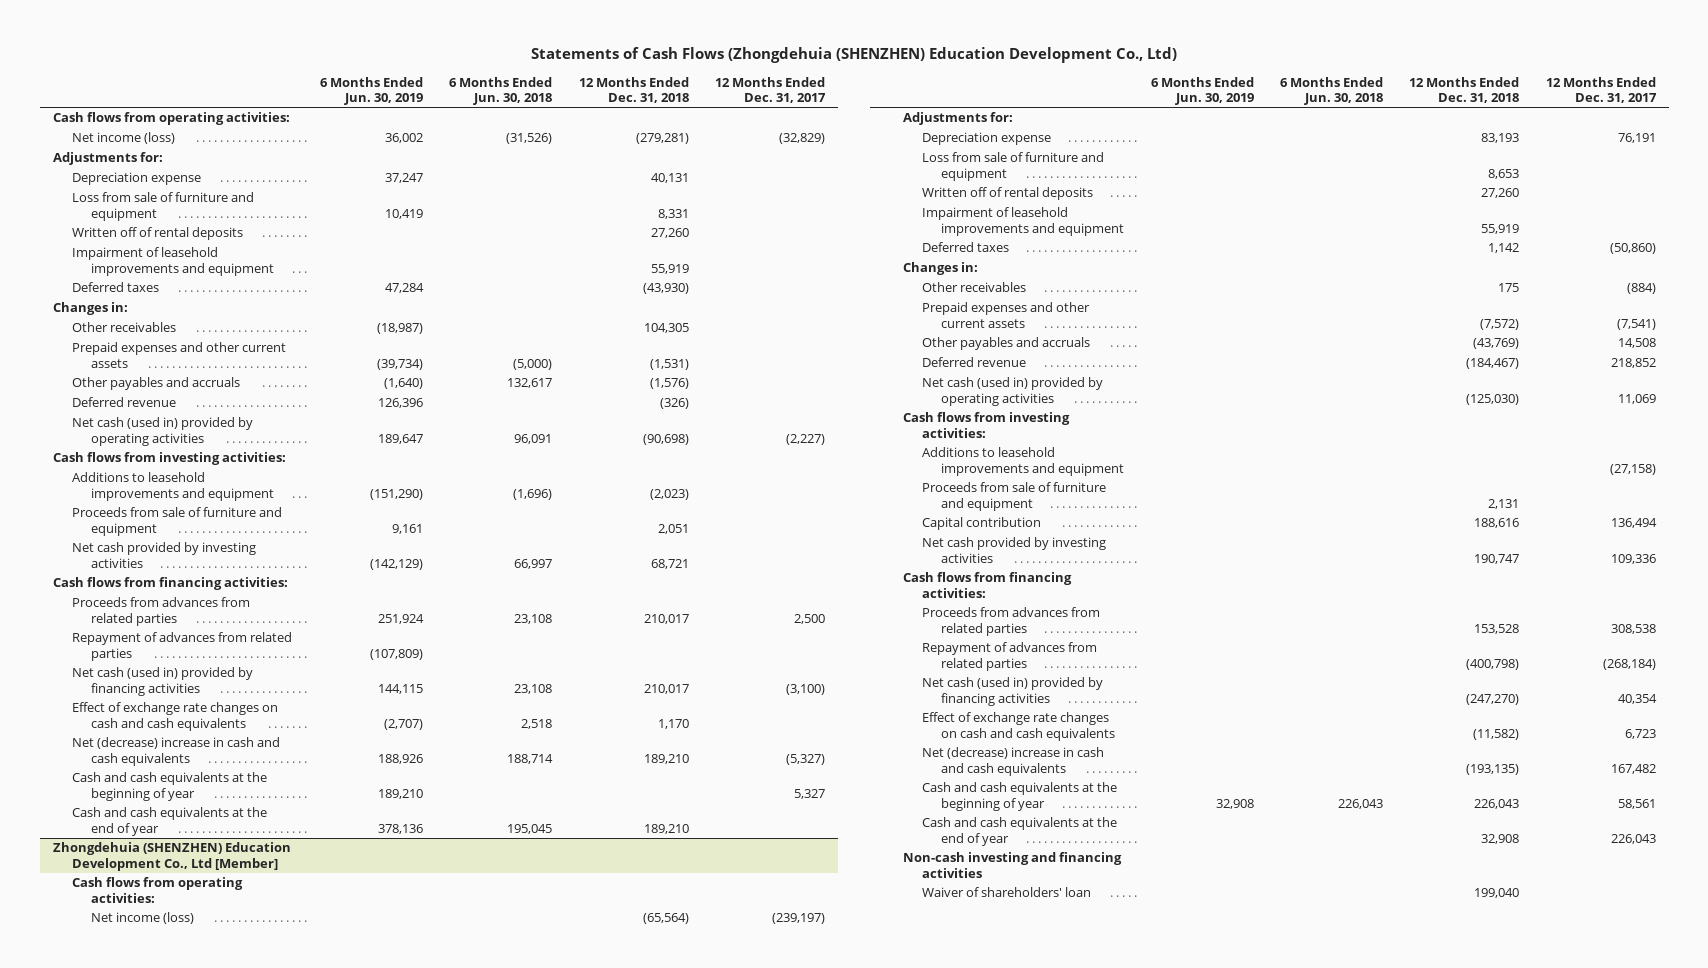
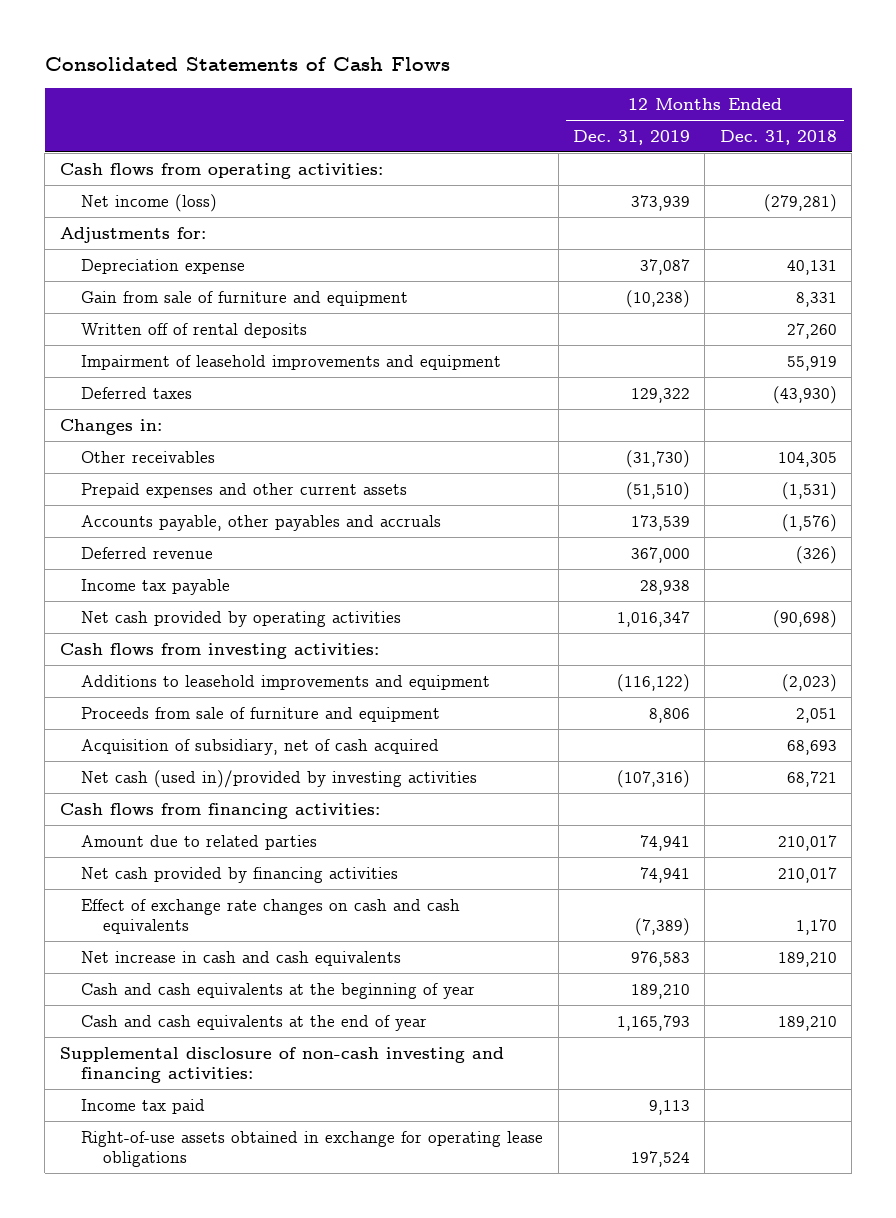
- Statements of Cash Flows (Zhongdehuia (SHENZHEN) Education Development Co., Ltd)
+ Consolidated Statements of Cash Flows
- | 6 Months Ended Jun. 30, 2019 | 6 Months Ended Jun. 30, 2018 | 12 Months Ended Dec. 31, 2018 | 12 Months Ended Dec. 31, 2017
+ | 12 Months Ended Dec. 31, 2019 | 12 Months Ended Dec. 31, 2018
- Loss from sale of furniture and equipment | 10,419 | | 8,331 |
+ Gain from sale of furniture and equipment | (10,238) | 8,331
- Other payables and accruals | (1,640) | 132,617 | (1,576) |
+ Accounts payable, other payables and accruals | 173,539 | (1,576)
- Net cash (used in) provided by operating activities | 189,647 | 96,091 | (90,698) | (2,227)
+ Income tax payable | 28,938 |
+ Net cash provided by operating activities | 1,016,347 | (90,698)
- Net cash provided by investing activities | (142,129) | 66,997 | 68,721 |
+ Acquisition of subsidiary, net of cash acquired | | 68,693
+ Net cash (used in)/provided by investing activities | (107,316) | 68,721
- Proceeds from advances from related parties | 251,924 | 23,108 | 210,017 | 2,500
- Repayment of advances from related parties | (107,809) | | |
- Net cash (used in) provided by financing activities | 144,115 | 23,108 | 210,017 | (3,100)
+ Amount due to related parties | 74,941 | 210,017
+ Net cash provided by financing activities | 74,941 | 210,017
- Net (decrease) increase in cash and cash equivalents | 188,926 | 188,714 | 189,210 | (5,327)
+ Net increase in cash and cash equivalents | 976,583 | 189,210
- Zhongdehuia (SHENZHEN) Education Development Co., Ltd [Member]
- Cash flows from operating activities:
- Net income (loss) | | | (65,564) | (239,197)
- Adjustments for:
- Depreciation expense | | | 83,193 | 76,191
- Loss from sale of furniture and equipment | | | 8,653 |
- Written off of rental deposits | | | 27,260 |
- Impairment of leasehold improvements and equipment | | | 55,919 |
- Deferred taxes | | | 1,142 | (50,860)
- Changes in:
- Other receivables | | | 175 | (884)
- Prepaid expenses and other current assets | | | (7,572) | (7,541)
- Other payables and accruals | | | (43,769) | 14,508
- Deferred revenue | | | (184,467) | 218,852
- Net cash (used in) provided by operating activities | | | (125,030) | 11,069
- Cash flows from investing activities:
- Additions to leasehold improvements and equipment | | | | (27,158)
- Proceeds from sale of furniture and equipment | | | 2,131 |
- Capital contribution | | | 188,616 | 136,494
- Net cash provided by investing activities | | | 190,747 | 109,336
- Cash flows from financing activities:
- Proceeds from advances from related parties | | | 153,528 | 308,538
- Repayment of advances from related parties | | | (400,798) | (268,184)
- Net cash (used in) provided by financing activities | | | (247,270) | 40,354
- Effect of exchange rate changes on cash and cash equivalents | | | (11,582) | 6,723
- Net (decrease) increase in cash and cash equivalents | | | (193,135) | 167,482
- Cash and cash equivalents at the beginning of year | 32,908 | 226,043 | 226,043 | 58,561
- Cash and cash equivalents at the end of year | | | 32,908 | 226,043
- Non-cash investing and financing activities
- Waiver of shareholders' loan | | | 199,040 |
+ Supplemental disclosure of non-cash investing and financing activities:
+ Income tax paid | 9,113 |
+ Right-of-use assets obtained in exchange for operating lease obligations | 197,524 |

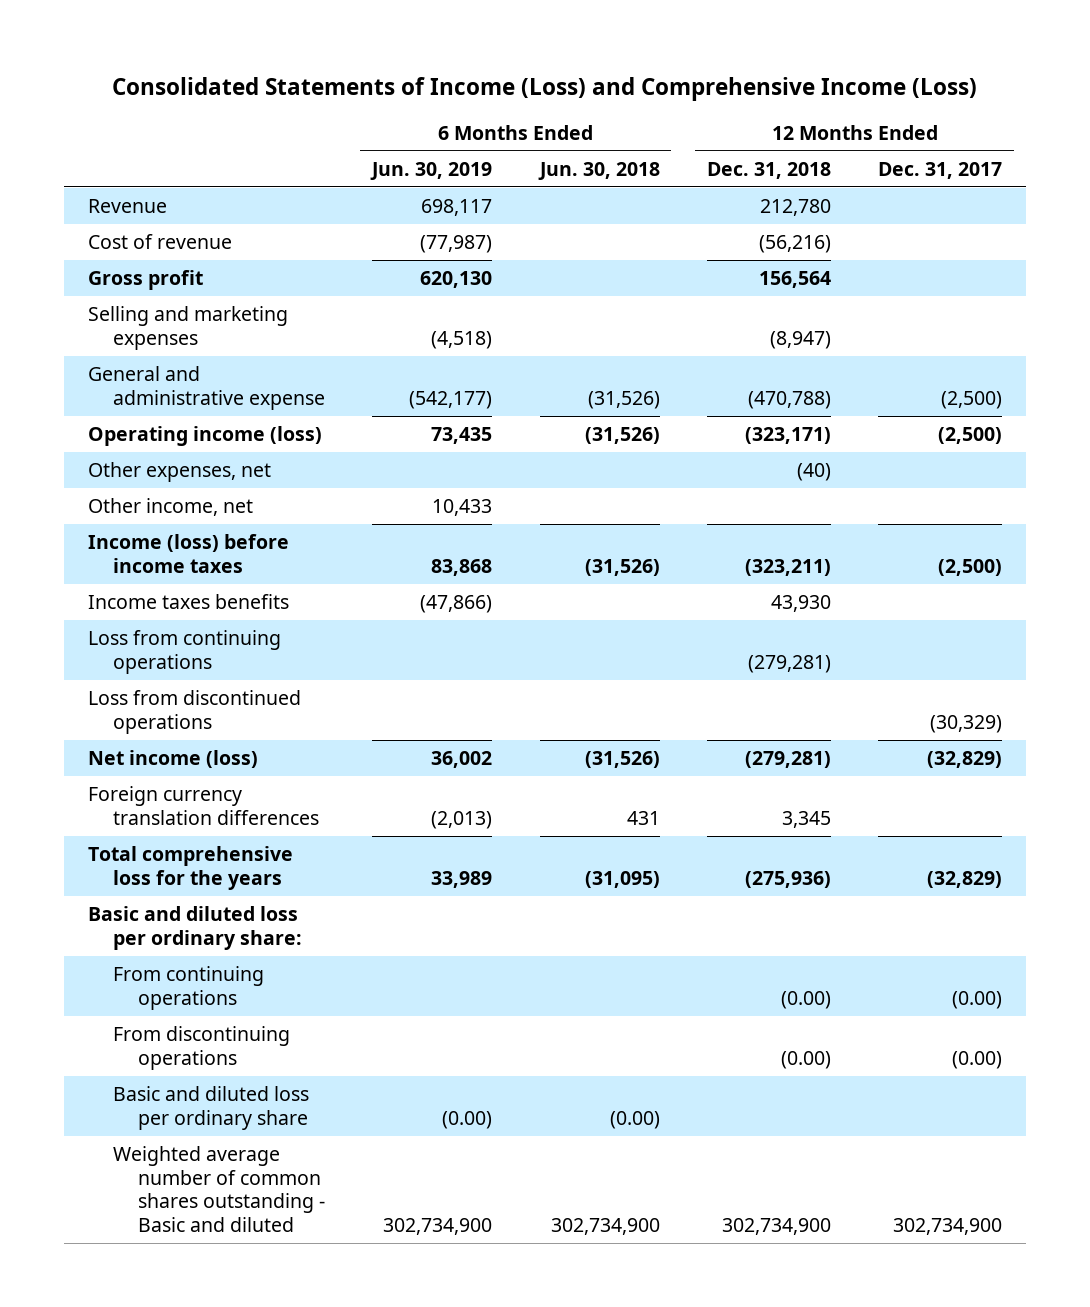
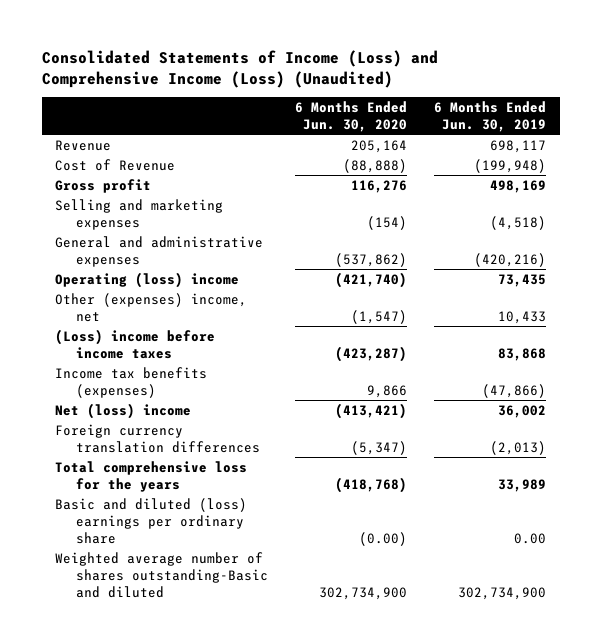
- Consolidated Statements of Income (Loss) and Comprehensive Income (Loss)
+ Consolidated Statements of Income (Loss) and Comprehensive Income (Loss) (Unaudited)
- | 6 Months Ended Jun. 30, 2019 | 6 Months Ended Jun. 30, 2018 | 12 Months Ended Dec. 31, 2018 | 12 Months Ended Dec. 31, 2017
+ | 6 Months Ended Jun. 30, 2020 | 6 Months Ended Jun. 30, 2019
- Cost of revenue | (77,987) | | (56,216) |
- Gross profit | 620,130 | | 156,564 |
+ Cost of Revenue | (88,888) | (199,948)
+ Gross profit | 116,276 | 498,169
- General and administrative expense | (542,177) | (31,526) | (470,788) | (2,500)
- Operating income (loss) | 73,435 | (31,526) | (323,171) | (2,500)
- Other expenses, net | | | (40) |
- Other income, net | 10,433 | | |
- Income (loss) before income taxes | 83,868 | (31,526) | (323,211) | (2,500)
- Income taxes benefits | (47,866) | | 43,930 |
- Loss from continuing operations | | | (279,281) |
- Loss from discontinued operations | | | | (30,329)
- Net income (loss) | 36,002 | (31,526) | (279,281) | (32,829)
+ General and administrative expenses | (537,862) | (420,216)
+ Operating (loss) income | (421,740) | 73,435
+ Other (expenses) income, net | (1,547) | 10,433
+ (Loss) income before income taxes | (423,287) | 83,868
+ Income tax benefits (expenses) | 9,866 | (47,866)
+ Net (loss) income | (413,421) | 36,002
- Basic and diluted loss per ordinary share:
- From continuing operations | | | (0.00) | (0.00)
- From discontinuing operations | | | (0.00) | (0.00)
- Basic and diluted loss per ordinary share | (0.00) | (0.00) | |
- Weighted average number of common shares outstanding - Basic and diluted | 302,734,900 | 302,734,900 | 302,734,900 | 302,734,900
+ Basic and diluted (loss) earnings per ordinary share | (0.00) | 0.00
+ Weighted average number of shares outstanding-Basic and diluted | 302,734,900 | 302,734,900

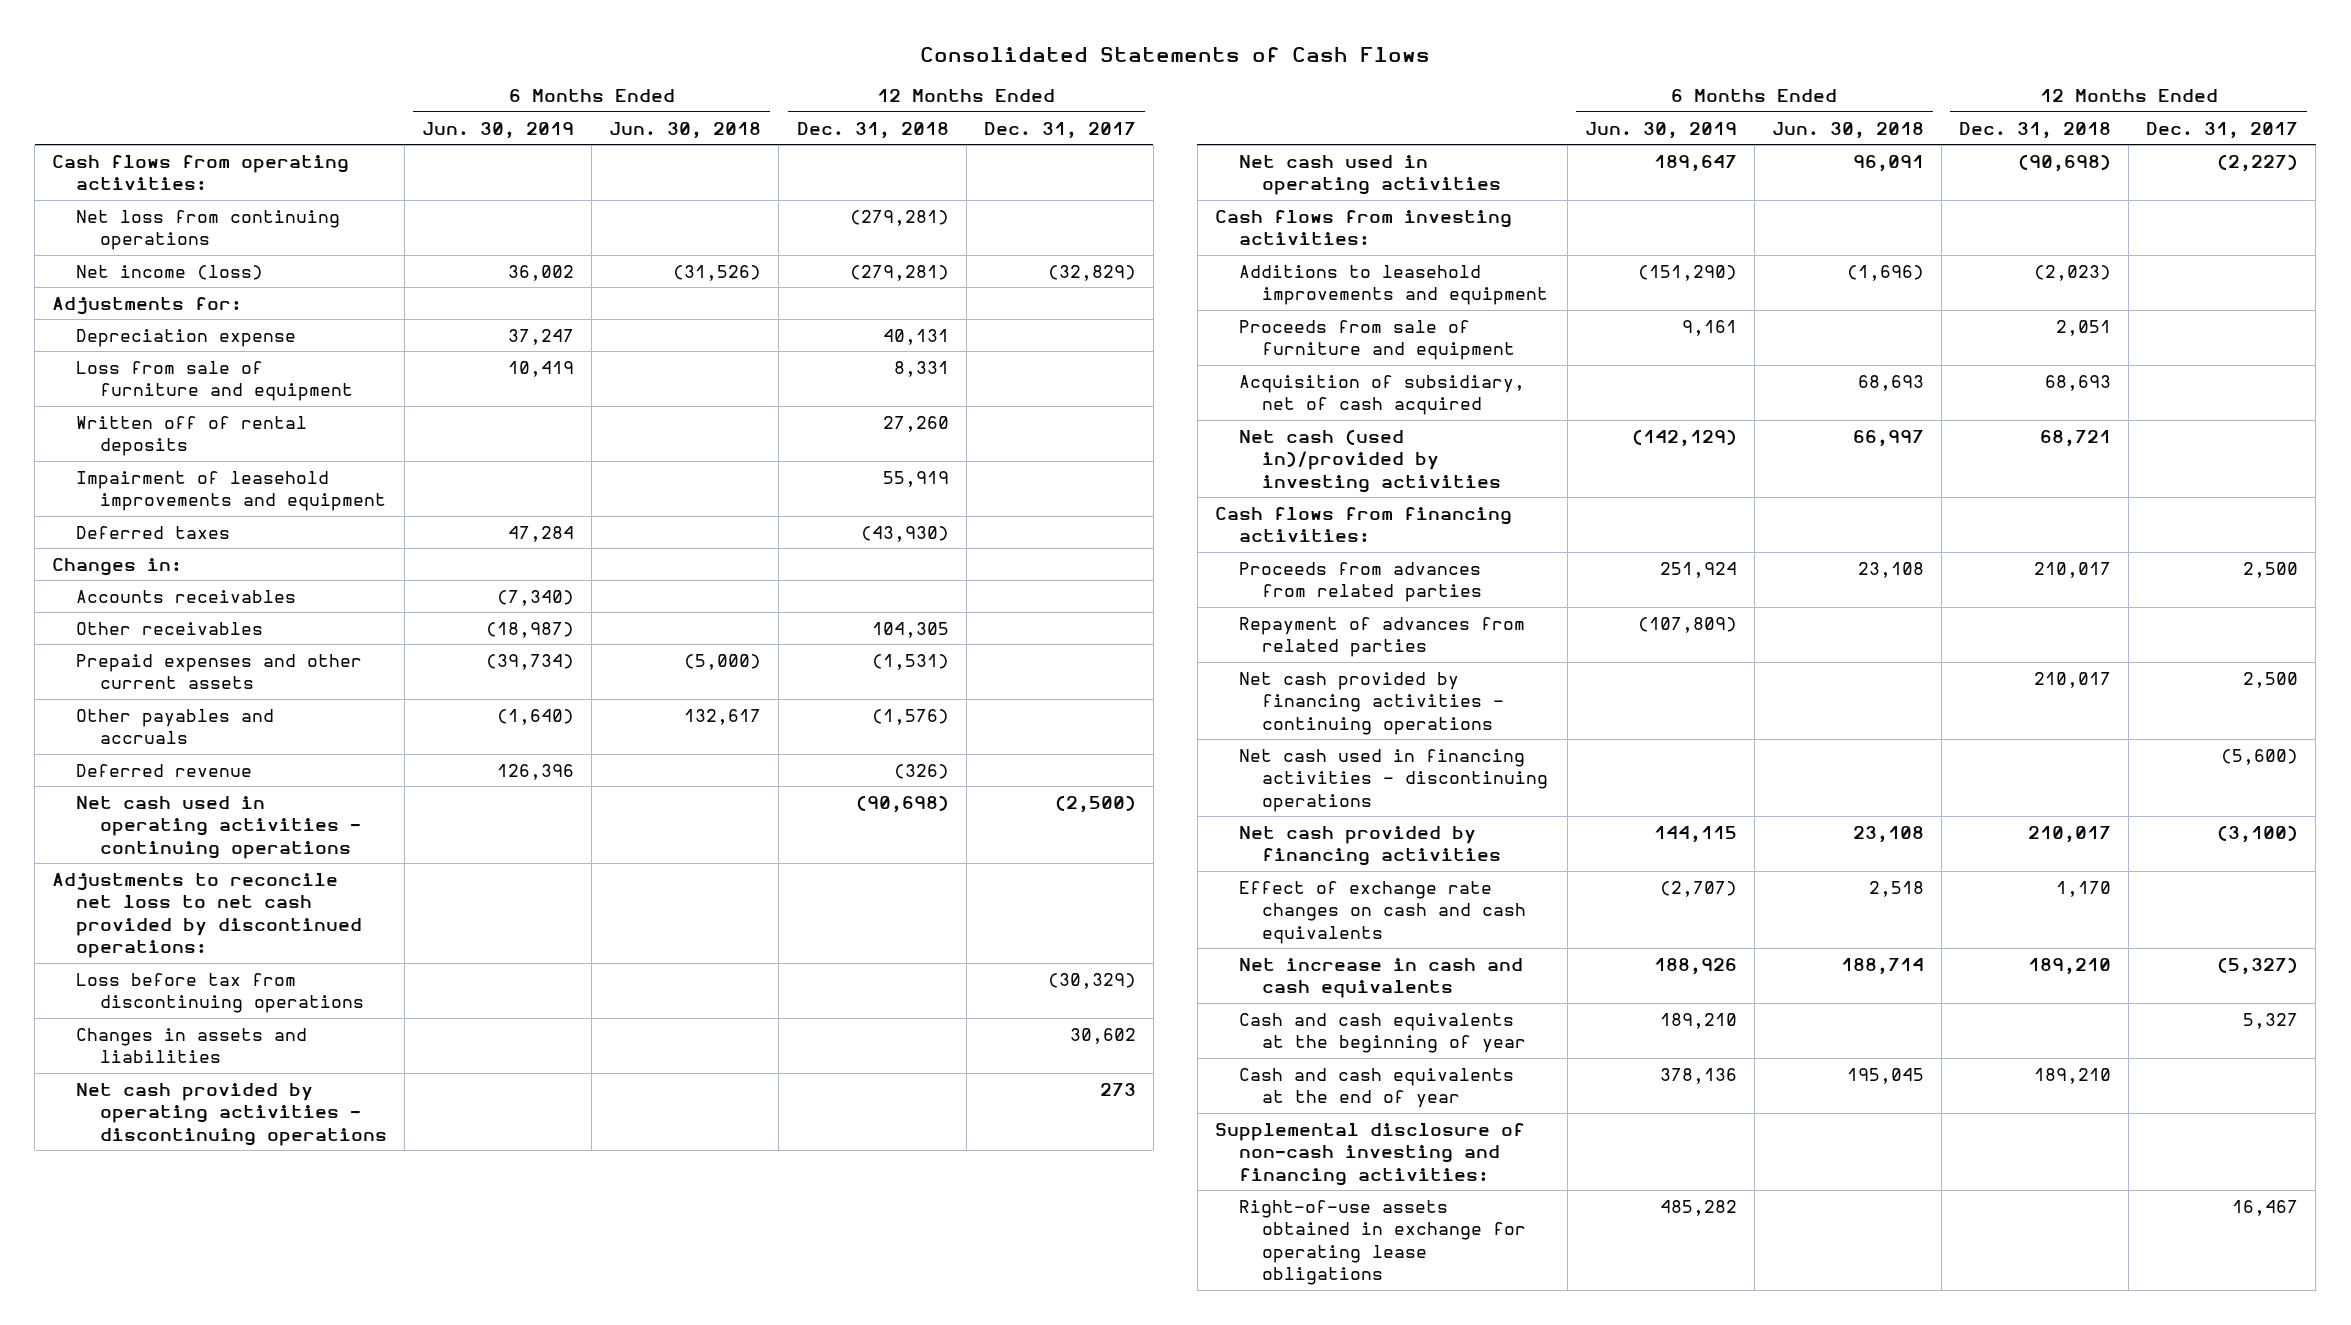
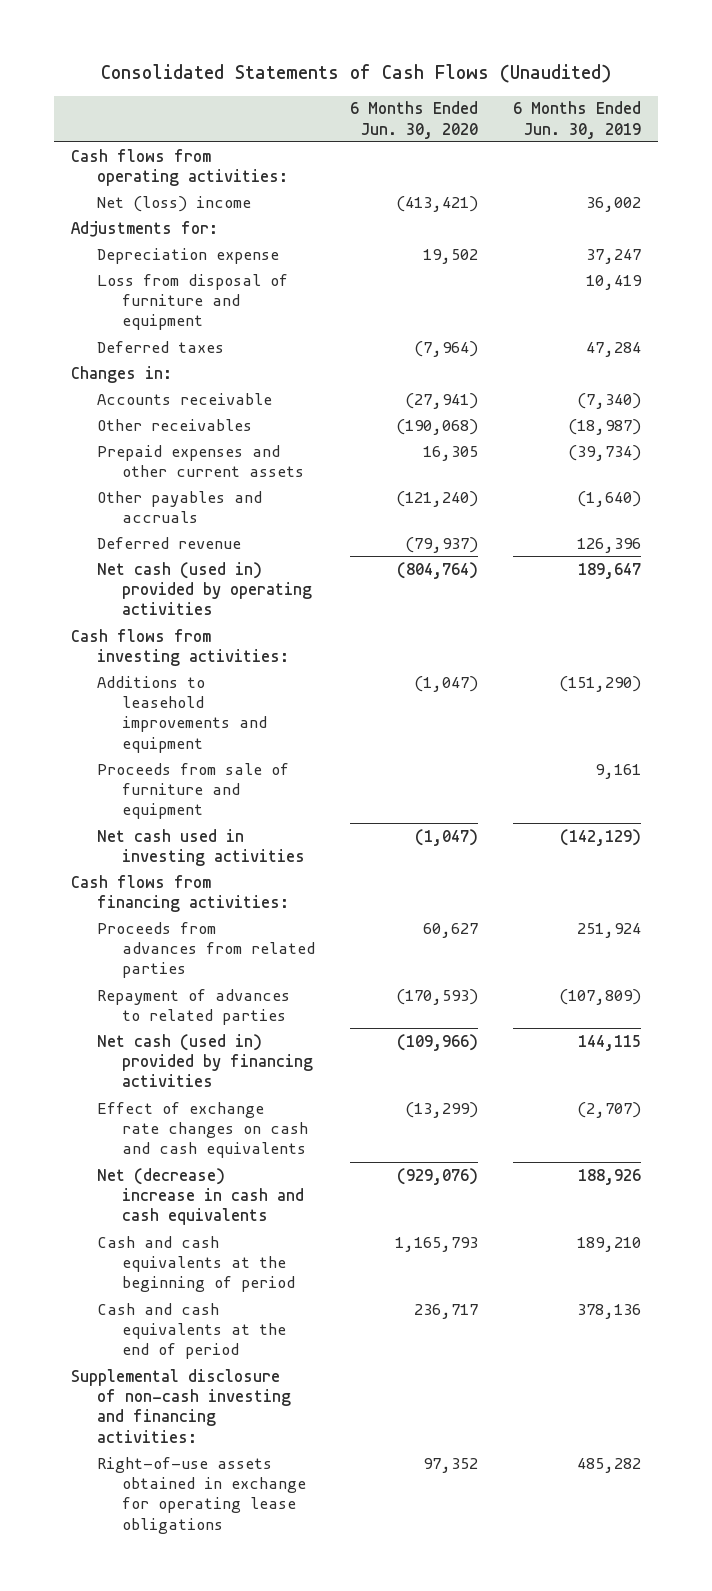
- Consolidated Statements of Cash Flows
+ Consolidated Statements of Cash Flows (Unaudited)
- | 6 Months Ended Jun. 30, 2019 | 6 Months Ended Jun. 30, 2018 | 12 Months Ended Dec. 31, 2018 | 12 Months Ended Dec. 31, 2017
+ | 6 Months Ended Jun. 30, 2020 | 6 Months Ended Jun. 30, 2019
- Net loss from continuing operations | | | (279,281) |
- Net income (loss) | 36,002 | (31,526) | (279,281) | (32,829)
+ Net (loss) income | (413,421) | 36,002
- Loss from sale of furniture and equipment | 10,419 | | 8,331 |
- Written off of rental deposits | | | 27,260 |
- Impairment of leasehold improvements and equipment | | | 55,919 |
+ Loss from disposal of furniture and equipment | | 10,419
- Accounts receivables | (7,340) | | |
+ Accounts receivable | (27,941) | (7,340)
- Net cash used in operating activities - continuing operations | | | (90,698) | (2,500)
- Adjustments to reconcile net loss to net cash provided by discontinued operations:
- Loss before tax from discontinuing operations | | | | (30,329)
- Changes in assets and liabilities | | | | 30,602
- Net cash provided by operating activities - discontinuing operations | | | | 273
- Net cash used in operating activities | 189,647 | 96,091 | (90,698) | (2,227)
+ Net cash (used in) provided by operating activities | (804,764) | 189,647
- Acquisition of subsidiary, net of cash acquired | | 68,693 | 68,693 |
- Net cash (used in)/provided by investing activities | (142,129) | 66,997 | 68,721 |
+ Net cash used in investing activities | (1,047) | (142,129)
- Repayment of advances from related parties | (107,809) | | |
- Net cash provided by financing activities - continuing operations | | | 210,017 | 2,500
- Net cash used in financing activities - discontinuing operations | | | | (5,600)
- Net cash provided by financing activities | 144,115 | 23,108 | 210,017 | (3,100)
+ Repayment of advances to related parties | (170,593) | (107,809)
+ Net cash (used in) provided by financing activities | (109,966) | 144,115
- Net increase in cash and cash equivalents | 188,926 | 188,714 | 189,210 | (5,327)
- Cash and cash equivalents at the beginning of year | 189,210 | | | 5,327
- Cash and cash equivalents at the end of year | 378,136 | 195,045 | 189,210 |
+ Net (decrease) increase in cash and cash equivalents | (929,076) | 188,926
+ Cash and cash equivalents at the beginning of period | 1,165,793 | 189,210
+ Cash and cash equivalents at the end of period | 236,717 | 378,136

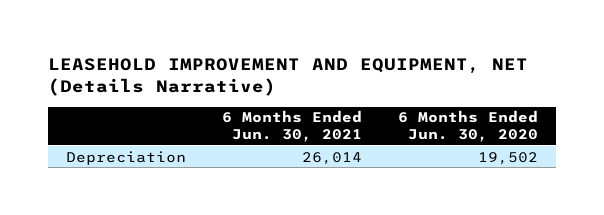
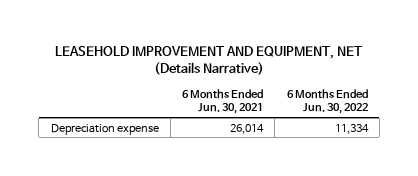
- | 6 Months Ended Jun. 30, 2021 | 6 Months Ended Jun. 30, 2020
+ | 6 Months Ended Jun. 30, 2021 | 6 Months Ended Jun. 30, 2022
- Depreciation | 26,014 | 19,502
+ Depreciation expense | 26,014 | 11,334

